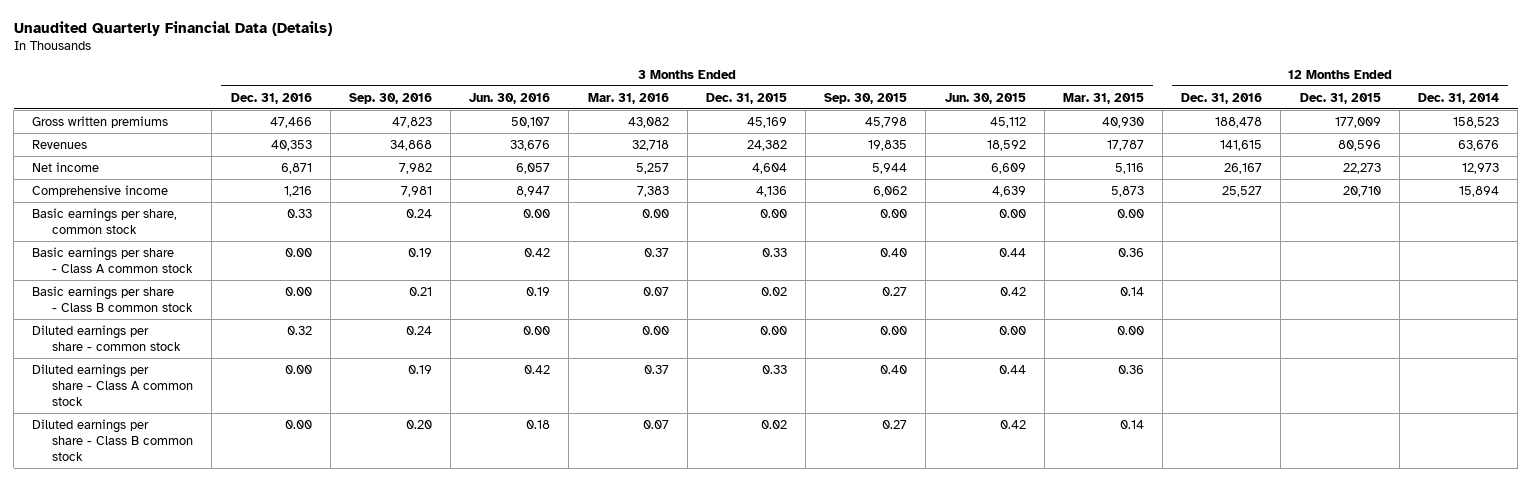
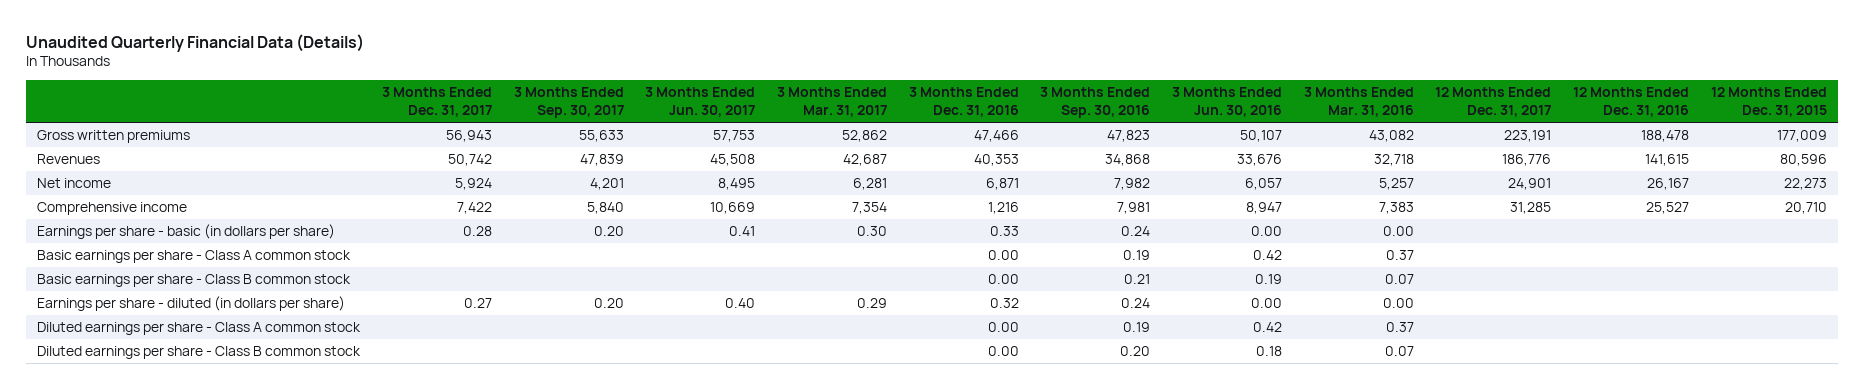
- | 3 Months Ended Dec. 31, 2016 | 3 Months Ended Sep. 30, 2016 | 3 Months Ended Jun. 30, 2016 | 3 Months Ended Mar. 31, 2016 | 3 Months Ended Dec. 31, 2015 | 3 Months Ended Sep. 30, 2015 | 3 Months Ended Jun. 30, 2015 | 3 Months Ended Mar. 31, 2015 | 12 Months Ended Dec. 31, 2016 | 12 Months Ended Dec. 31, 2015 | 12 Months Ended Dec. 31, 2014
+ | 3 Months Ended Dec. 31, 2017 | 3 Months Ended Sep. 30, 2017 | 3 Months Ended Jun. 30, 2017 | 3 Months Ended Mar. 31, 2017 | 3 Months Ended Dec. 31, 2016 | 3 Months Ended Sep. 30, 2016 | 3 Months Ended Jun. 30, 2016 | 3 Months Ended Mar. 31, 2016 | 12 Months Ended Dec. 31, 2017 | 12 Months Ended Dec. 31, 2016 | 12 Months Ended Dec. 31, 2015
- Basic earnings per share, common stock | 0.33 | 0.24 | 0.00 | 0.00 | 0.00 | 0.00 | 0.00 | 0.00 | | |
+ Earnings per share - basic (in dollars per share) | 0.28 | 0.20 | 0.41 | 0.30 | 0.33 | 0.24 | 0.00 | 0.00 | | |
- Diluted earnings per share - common stock | 0.32 | 0.24 | 0.00 | 0.00 | 0.00 | 0.00 | 0.00 | 0.00 | | |
+ Earnings per share - diluted (in dollars per share) | 0.27 | 0.20 | 0.40 | 0.29 | 0.32 | 0.24 | 0.00 | 0.00 | | |

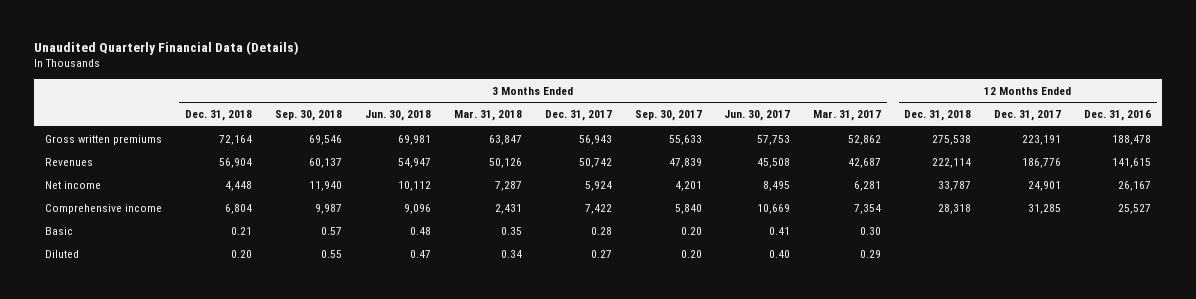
- | 3 Months Ended Dec. 31, 2017 | 3 Months Ended Sep. 30, 2017 | 3 Months Ended Jun. 30, 2017 | 3 Months Ended Mar. 31, 2017 | 3 Months Ended Dec. 31, 2016 | 3 Months Ended Sep. 30, 2016 | 3 Months Ended Jun. 30, 2016 | 3 Months Ended Mar. 31, 2016 | 12 Months Ended Dec. 31, 2017 | 12 Months Ended Dec. 31, 2016 | 12 Months Ended Dec. 31, 2015
+ | 3 Months Ended Dec. 31, 2018 | 3 Months Ended Sep. 30, 2018 | 3 Months Ended Jun. 30, 2018 | 3 Months Ended Mar. 31, 2018 | 3 Months Ended Dec. 31, 2017 | 3 Months Ended Sep. 30, 2017 | 3 Months Ended Jun. 30, 2017 | 3 Months Ended Mar. 31, 2017 | 12 Months Ended Dec. 31, 2018 | 12 Months Ended Dec. 31, 2017 | 12 Months Ended Dec. 31, 2016
- Earnings per share - basic (in dollars per share) | 0.28 | 0.20 | 0.41 | 0.30 | 0.33 | 0.24 | 0.00 | 0.00 | | |
- Basic earnings per share - Class A common stock | | | | | 0.00 | 0.19 | 0.42 | 0.37 | | |
- Basic earnings per share - Class B common stock | | | | | 0.00 | 0.21 | 0.19 | 0.07 | | |
- Earnings per share - diluted (in dollars per share) | 0.27 | 0.20 | 0.40 | 0.29 | 0.32 | 0.24 | 0.00 | 0.00 | | |
- Diluted earnings per share - Class A common stock | | | | | 0.00 | 0.19 | 0.42 | 0.37 | | |
- Diluted earnings per share - Class B common stock | | | | | 0.00 | 0.20 | 0.18 | 0.07 | | |
+ Basic | 0.21 | 0.57 | 0.48 | 0.35 | 0.28 | 0.20 | 0.41 | 0.30 | | |
+ Diluted | 0.20 | 0.55 | 0.47 | 0.34 | 0.27 | 0.20 | 0.40 | 0.29 | | |

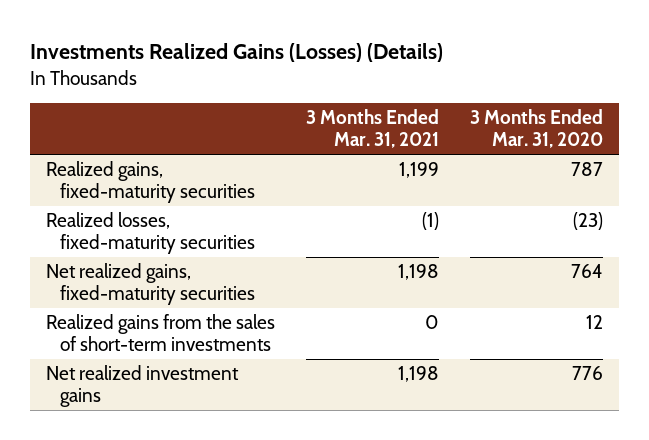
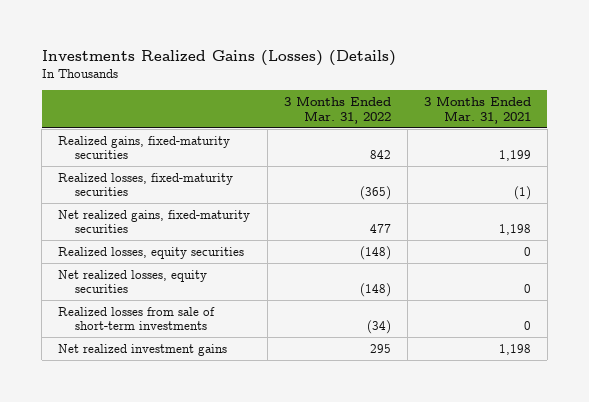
- | 3 Months Ended Mar. 31, 2021 | 3 Months Ended Mar. 31, 2020
+ | 3 Months Ended Mar. 31, 2022 | 3 Months Ended Mar. 31, 2021
- Realized gains from the sales of short-term investments | 0 | 12
+ Realized losses, equity securities | (148) | 0
+ Net realized losses, equity securities | (148) | 0
+ Realized losses from sale of short-term investments | (34) | 0

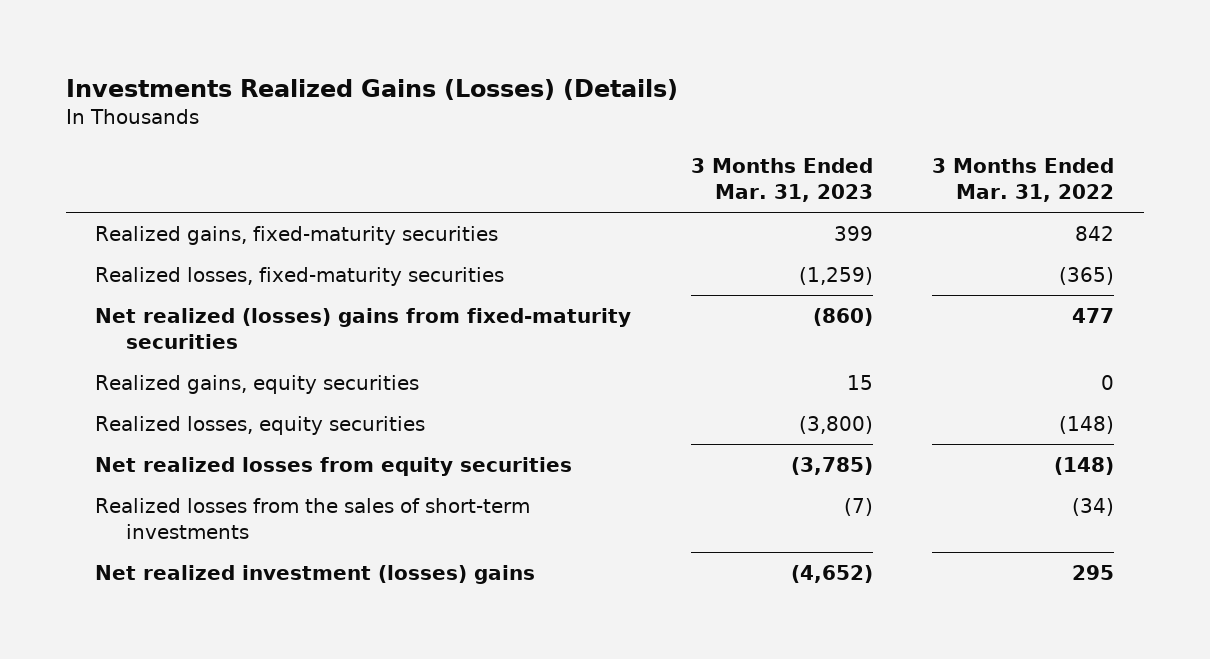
- | 3 Months Ended Mar. 31, 2022 | 3 Months Ended Mar. 31, 2021
+ | 3 Months Ended Mar. 31, 2023 | 3 Months Ended Mar. 31, 2022
- Net realized gains, fixed-maturity securities | 477 | 1,198
+ Net realized (losses) gains from fixed-maturity securities | (860) | 477
+ Realized gains, equity securities | 15 | 0
- Net realized losses, equity securities | (148) | 0
- Realized losses from sale of short-term investments | (34) | 0
- Net realized investment gains | 295 | 1,198
+ Net realized losses from equity securities | (3,785) | (148)
+ Realized losses from the sales of short-term investments | (7) | (34)
+ Net realized investment (losses) gains | (4,652) | 295

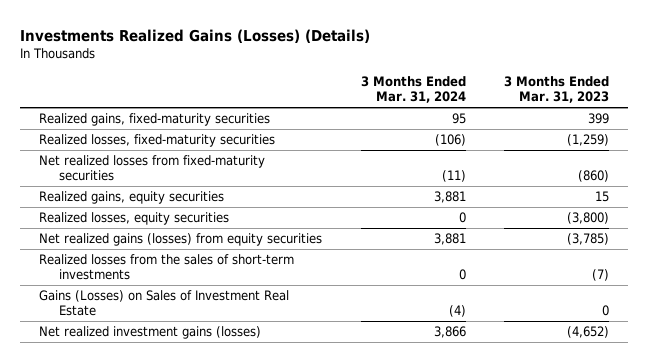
- | 3 Months Ended Mar. 31, 2023 | 3 Months Ended Mar. 31, 2022
+ | 3 Months Ended Mar. 31, 2024 | 3 Months Ended Mar. 31, 2023
- Net realized (losses) gains from fixed-maturity securities | (860) | 477
+ Net realized losses from fixed-maturity securities | (11) | (860)
- Net realized losses from equity securities | (3,785) | (148)
+ Net realized gains (losses) from equity securities | 3,881 | (3,785)
- Net realized investment (losses) gains | (4,652) | 295
+ Gains (Losses) on Sales of Investment Real Estate | (4) | 0
+ Net realized investment gains (losses) | 3,866 | (4,652)

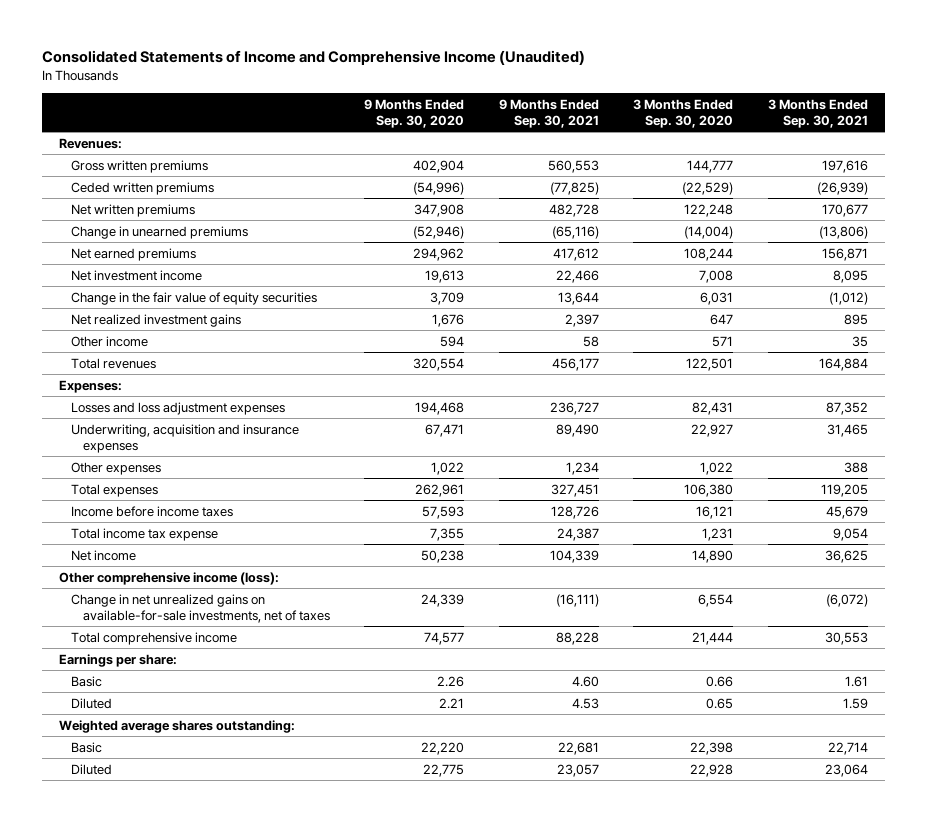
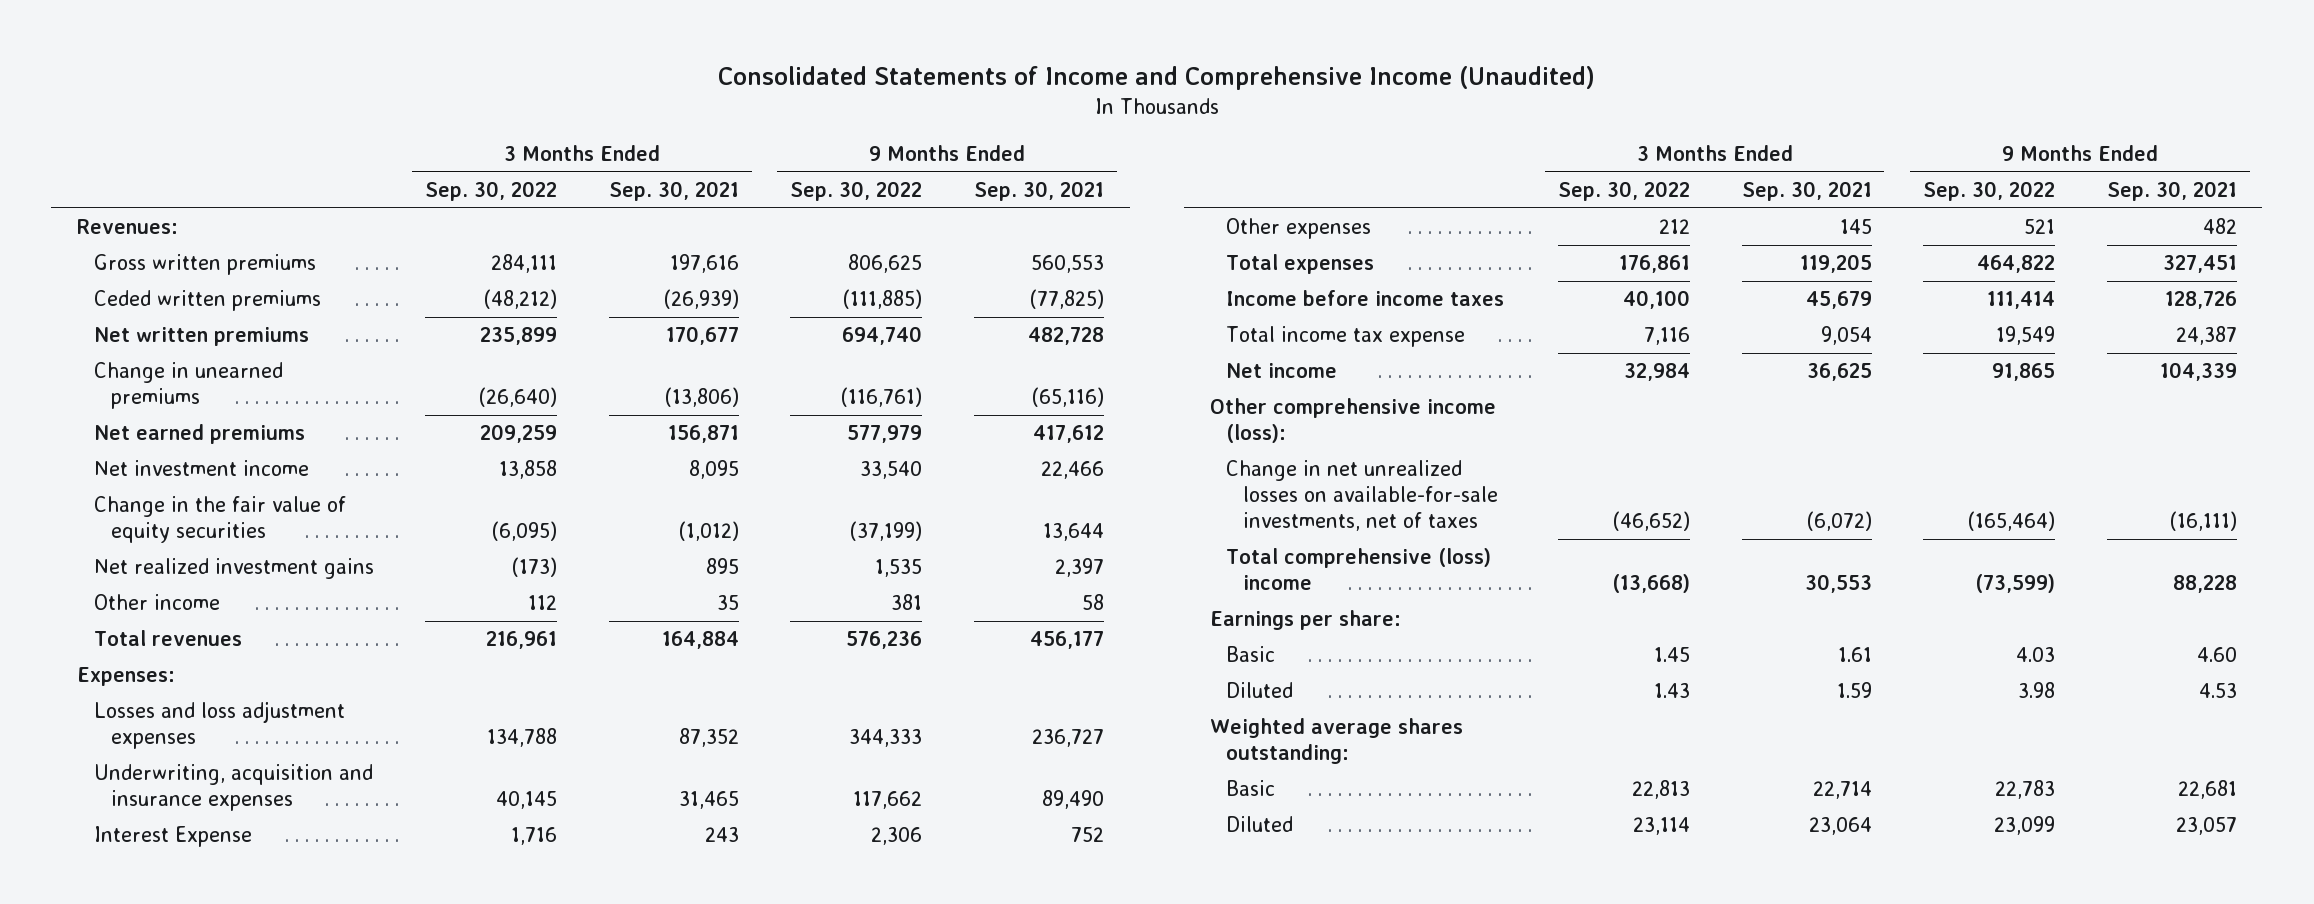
- | 9 Months Ended Sep. 30, 2020 | 9 Months Ended Sep. 30, 2021 | 3 Months Ended Sep. 30, 2020 | 3 Months Ended Sep. 30, 2021
+ | 3 Months Ended Sep. 30, 2022 | 3 Months Ended Sep. 30, 2021 | 9 Months Ended Sep. 30, 2022 | 9 Months Ended Sep. 30, 2021
- Other expenses | 1,022 | 1,234 | 1,022 | 388
+ Interest Expense | 1,716 | 243 | 2,306 | 752
+ Other expenses | 212 | 145 | 521 | 482
- Change in net unrealized gains on available-for-sale investments, net of taxes | 24,339 | (16,111) | 6,554 | (6,072)
- Total comprehensive income | 74,577 | 88,228 | 21,444 | 30,553
+ Change in net unrealized losses on available-for-sale investments, net of taxes | (46,652) | (6,072) | (165,464) | (16,111)
+ Total comprehensive (loss) income | (13,668) | 30,553 | (73,599) | 88,228

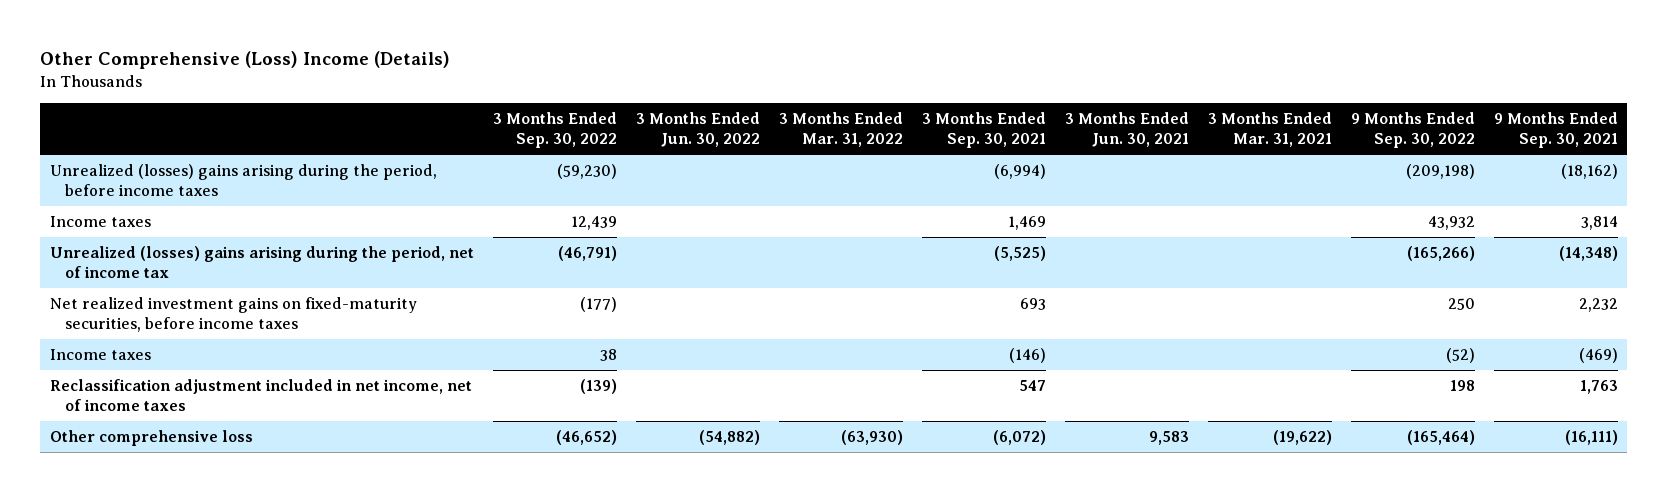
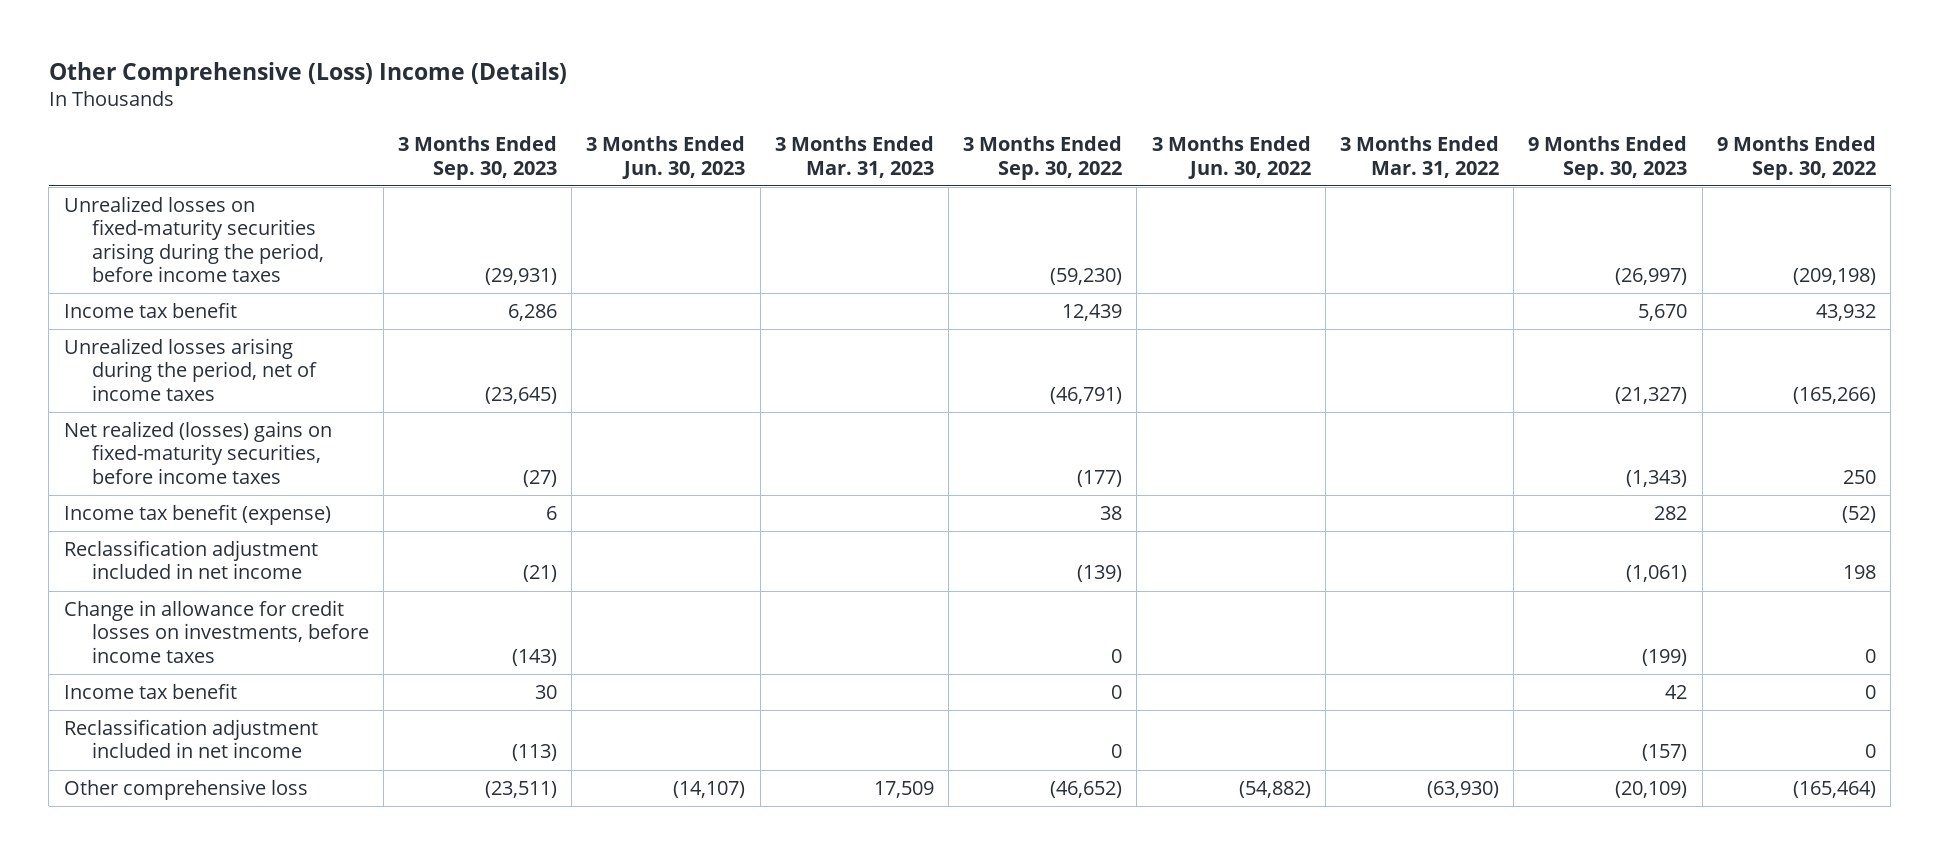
- | 3 Months Ended Sep. 30, 2022 | 3 Months Ended Jun. 30, 2022 | 3 Months Ended Mar. 31, 2022 | 3 Months Ended Sep. 30, 2021 | 3 Months Ended Jun. 30, 2021 | 3 Months Ended Mar. 31, 2021 | 9 Months Ended Sep. 30, 2022 | 9 Months Ended Sep. 30, 2021
+ | 3 Months Ended Sep. 30, 2023 | 3 Months Ended Jun. 30, 2023 | 3 Months Ended Mar. 31, 2023 | 3 Months Ended Sep. 30, 2022 | 3 Months Ended Jun. 30, 2022 | 3 Months Ended Mar. 31, 2022 | 9 Months Ended Sep. 30, 2023 | 9 Months Ended Sep. 30, 2022
- Unrealized (losses) gains arising during the period, before income taxes | (59,230) | | | (6,994) | | | (209,198) | (18,162)
- Income taxes | 12,439 | | | 1,469 | | | 43,932 | 3,814
- Unrealized (losses) gains arising during the period, net of income tax | (46,791) | | | (5,525) | | | (165,266) | (14,348)
- Net realized investment gains on fixed-maturity securities, before income taxes | (177) | | | 693 | | | 250 | 2,232
- Income taxes | 38 | | | (146) | | | (52) | (469)
- Reclassification adjustment included in net income, net of income taxes | (139) | | | 547 | | | 198 | 1,763
+ Unrealized losses on fixed-maturity securities arising during the period, before income taxes | (29,931) | | | (59,230) | | | (26,997) | (209,198)
+ Income tax benefit | 6,286 | | | 12,439 | | | 5,670 | 43,932
+ Unrealized losses arising during the period, net of income taxes | (23,645) | | | (46,791) | | | (21,327) | (165,266)
+ Net realized (losses) gains on fixed-maturity securities, before income taxes | (27) | | | (177) | | | (1,343) | 250
+ Income tax benefit (expense) | 6 | | | 38 | | | 282 | (52)
+ Reclassification adjustment included in net income | (21) | | | (139) | | | (1,061) | 198
+ Change in allowance for credit losses on investments, before income taxes | (143) | | | 0 | | | (199) | 0
+ Income tax benefit | 30 | | | 0 | | | 42 | 0
+ Reclassification adjustment included in net income | (113) | | | 0 | | | (157) | 0

